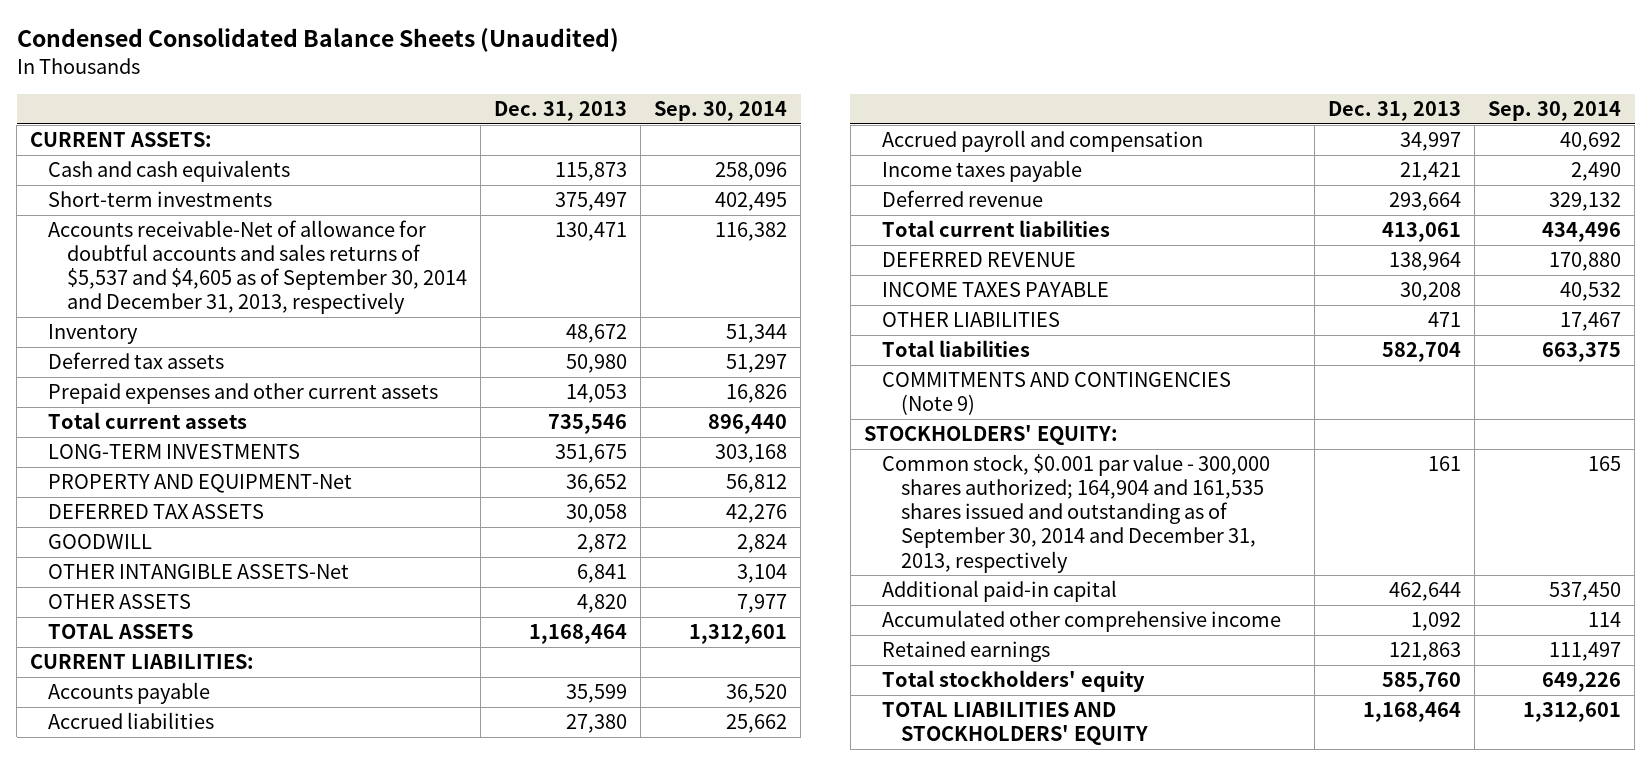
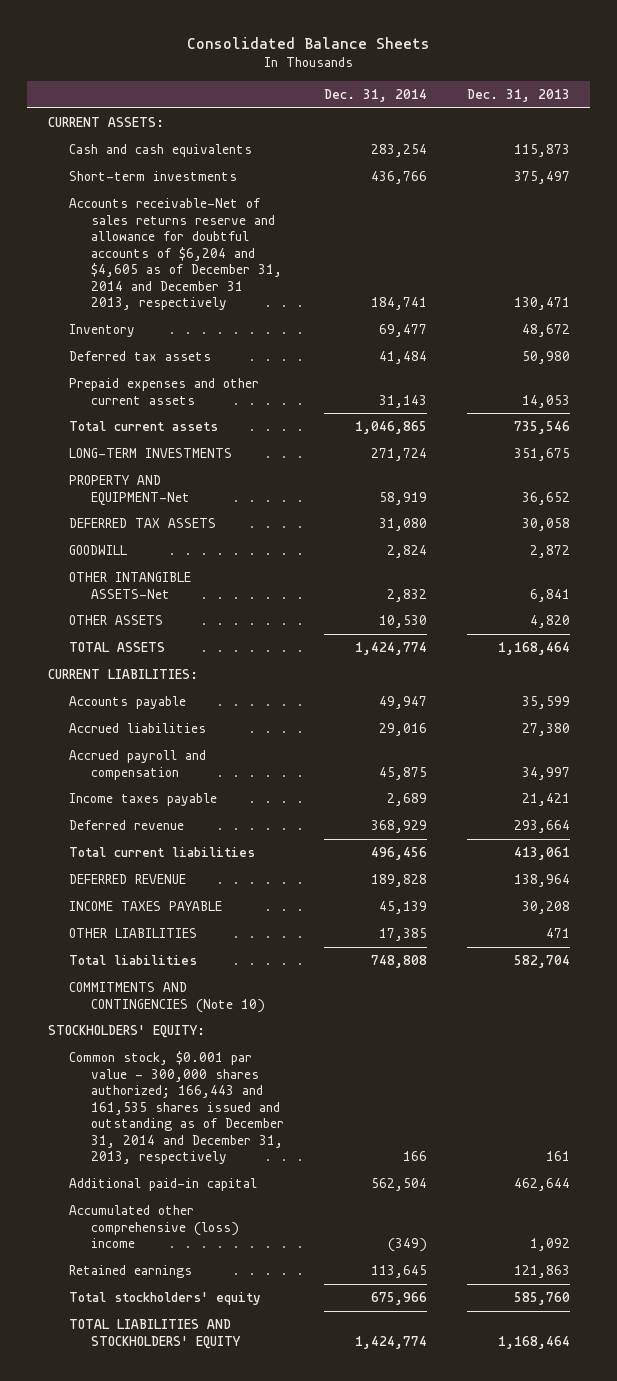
- Condensed Consolidated Balance Sheets (Unaudited)
+ Consolidated Balance Sheets
- | Dec. 31, 2013 | Sep. 30, 2014
+ | Dec. 31, 2014 | Dec. 31, 2013
- Accounts receivable-Net of allowance for doubtful accounts and sales returns of $5,537 and $4,605 as of September 30, 2014 and December 31, 2013, respectively | 130,471 | 116,382
+ Accounts receivable-Net of sales returns reserve and allowance for doubtful accounts of $6,204 and $4,605 as of December 31, 2014 and December 31 2013, respectively | 184,741 | 130,471
- COMMITMENTS AND CONTINGENCIES (Note 9)
+ COMMITMENTS AND CONTINGENCIES (Note 10)
- Common stock, $0.001 par value - 300,000 shares authorized; 164,904 and 161,535 shares issued and outstanding as of September 30, 2014 and December 31, 2013, respectively | 161 | 165
+ Common stock, $0.001 par value - 300,000 shares authorized; 166,443 and 161,535 shares issued and outstanding as of December 31, 2014 and December 31, 2013, respectively | 166 | 161
- Accumulated other comprehensive income | 1,092 | 114
+ Accumulated other comprehensive (loss) income | (349) | 1,092

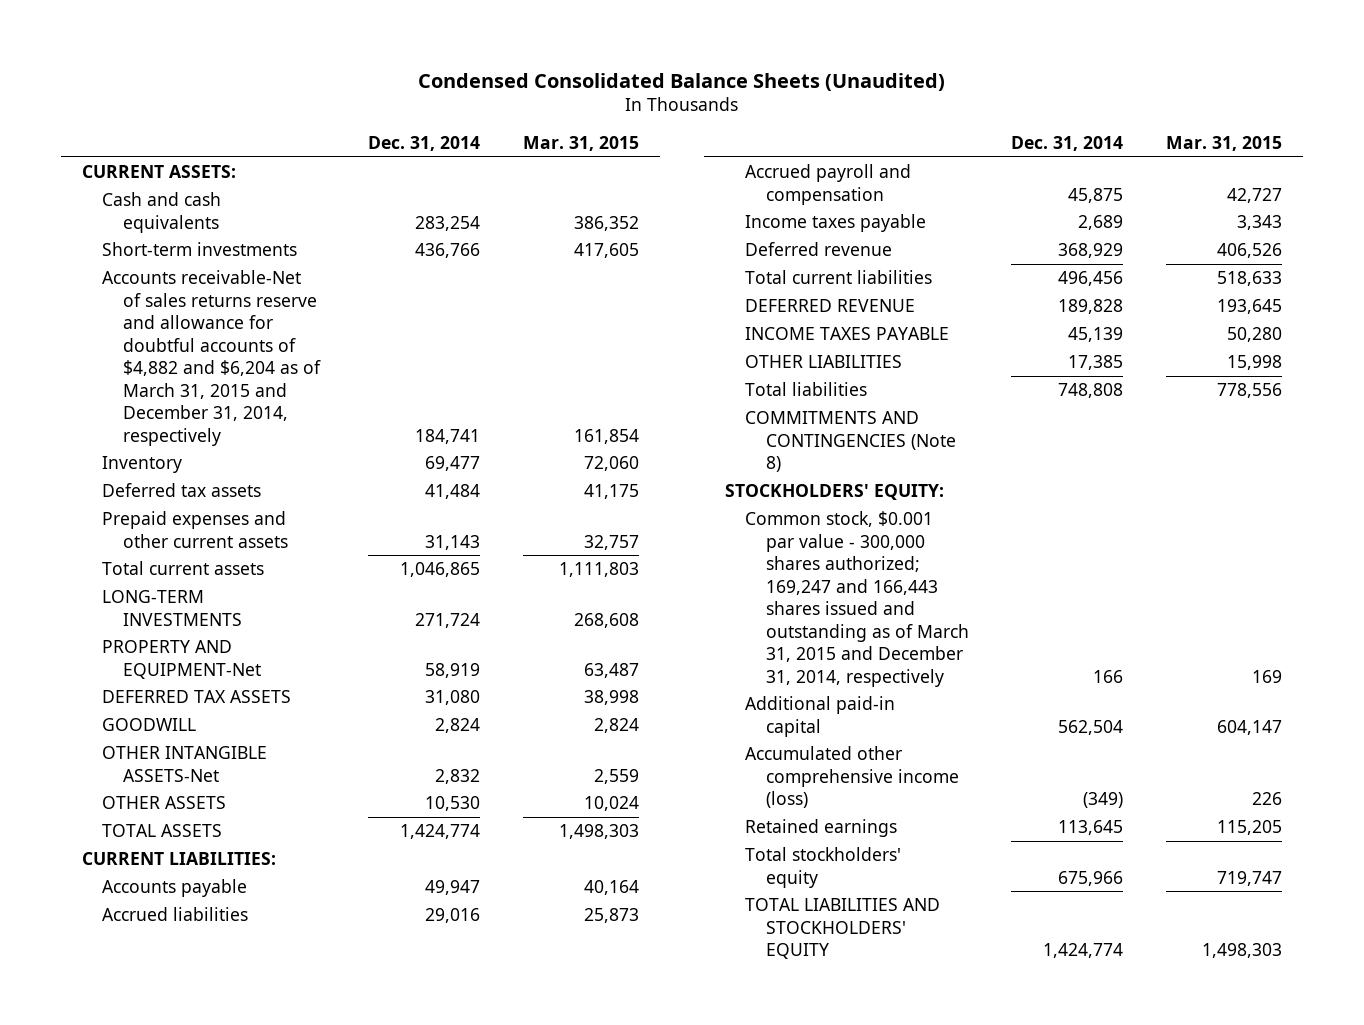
- Consolidated Balance Sheets
+ Condensed Consolidated Balance Sheets (Unaudited)
- | Dec. 31, 2014 | Dec. 31, 2013
+ | Dec. 31, 2014 | Mar. 31, 2015
- Accounts receivable-Net of sales returns reserve and allowance for doubtful accounts of $6,204 and $4,605 as of December 31, 2014 and December 31 2013, respectively | 184,741 | 130,471
+ Accounts receivable-Net of sales returns reserve and allowance for doubtful accounts of $4,882 and $6,204 as of March 31, 2015 and December 31, 2014, respectively | 184,741 | 161,854
- COMMITMENTS AND CONTINGENCIES (Note 10)
+ COMMITMENTS AND CONTINGENCIES (Note 8)
- Common stock, $0.001 par value - 300,000 shares authorized; 166,443 and 161,535 shares issued and outstanding as of December 31, 2014 and December 31, 2013, respectively | 166 | 161
+ Common stock, $0.001 par value - 300,000 shares authorized; 169,247 and 166,443 shares issued and outstanding as of March 31, 2015 and December 31, 2014, respectively | 166 | 169
- Accumulated other comprehensive (loss) income | (349) | 1,092
+ Accumulated other comprehensive income (loss) | (349) | 226

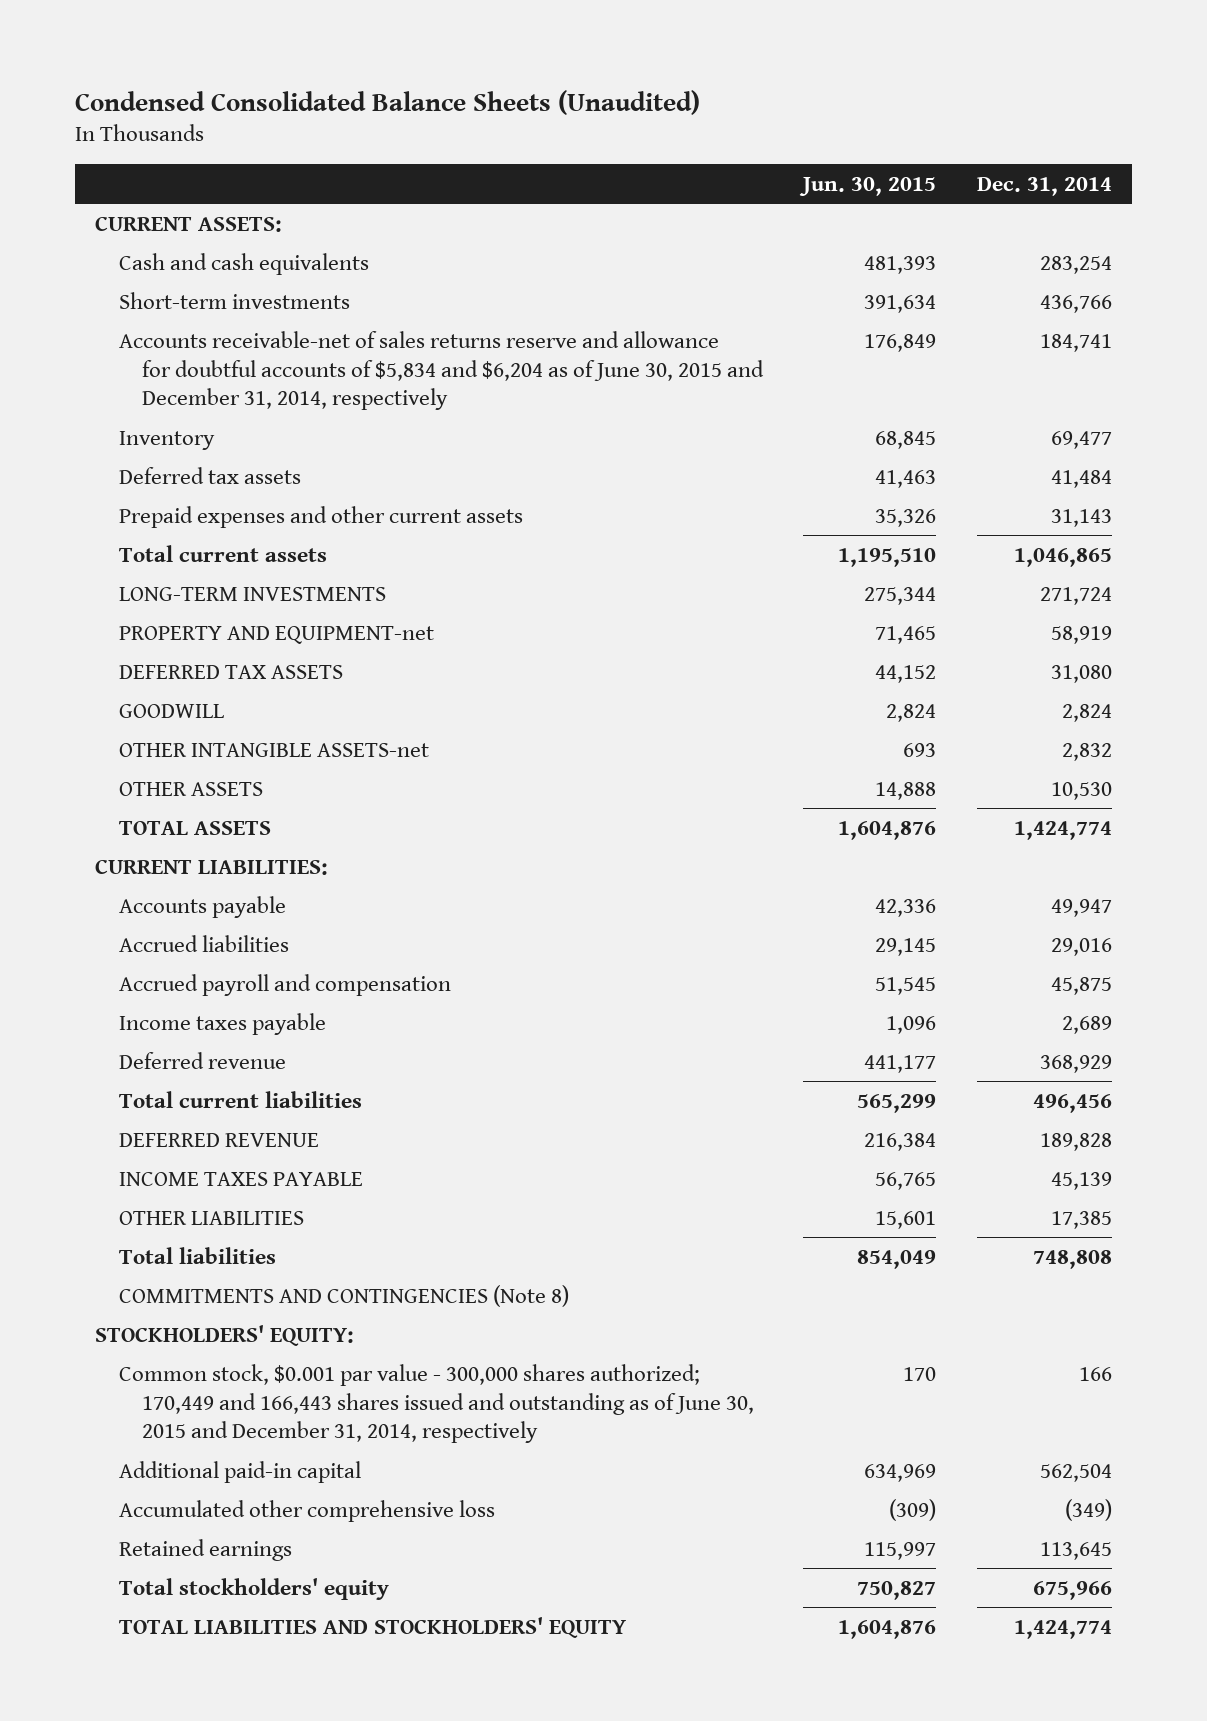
- | Dec. 31, 2014 | Mar. 31, 2015
+ | Jun. 30, 2015 | Dec. 31, 2014
- Accounts receivable-Net of sales returns reserve and allowance for doubtful accounts of $4,882 and $6,204 as of March 31, 2015 and December 31, 2014, respectively | 184,741 | 161,854
+ Accounts receivable-net of sales returns reserve and allowance for doubtful accounts of $5,834 and $6,204 as of June 30, 2015 and December 31, 2014, respectively | 176,849 | 184,741
- PROPERTY AND EQUIPMENT-Net | 58,919 | 63,487
+ PROPERTY AND EQUIPMENT-net | 71,465 | 58,919
- OTHER INTANGIBLE ASSETS-Net | 2,832 | 2,559
+ OTHER INTANGIBLE ASSETS-net | 693 | 2,832
- Common stock, $0.001 par value - 300,000 shares authorized; 169,247 and 166,443 shares issued and outstanding as of March 31, 2015 and December 31, 2014, respectively | 166 | 169
+ Common stock, $0.001 par value - 300,000 shares authorized; 170,449 and 166,443 shares issued and outstanding as of June 30, 2015 and December 31, 2014, respectively | 170 | 166
- Accumulated other comprehensive income (loss) | (349) | 226
+ Accumulated other comprehensive loss | (309) | (349)

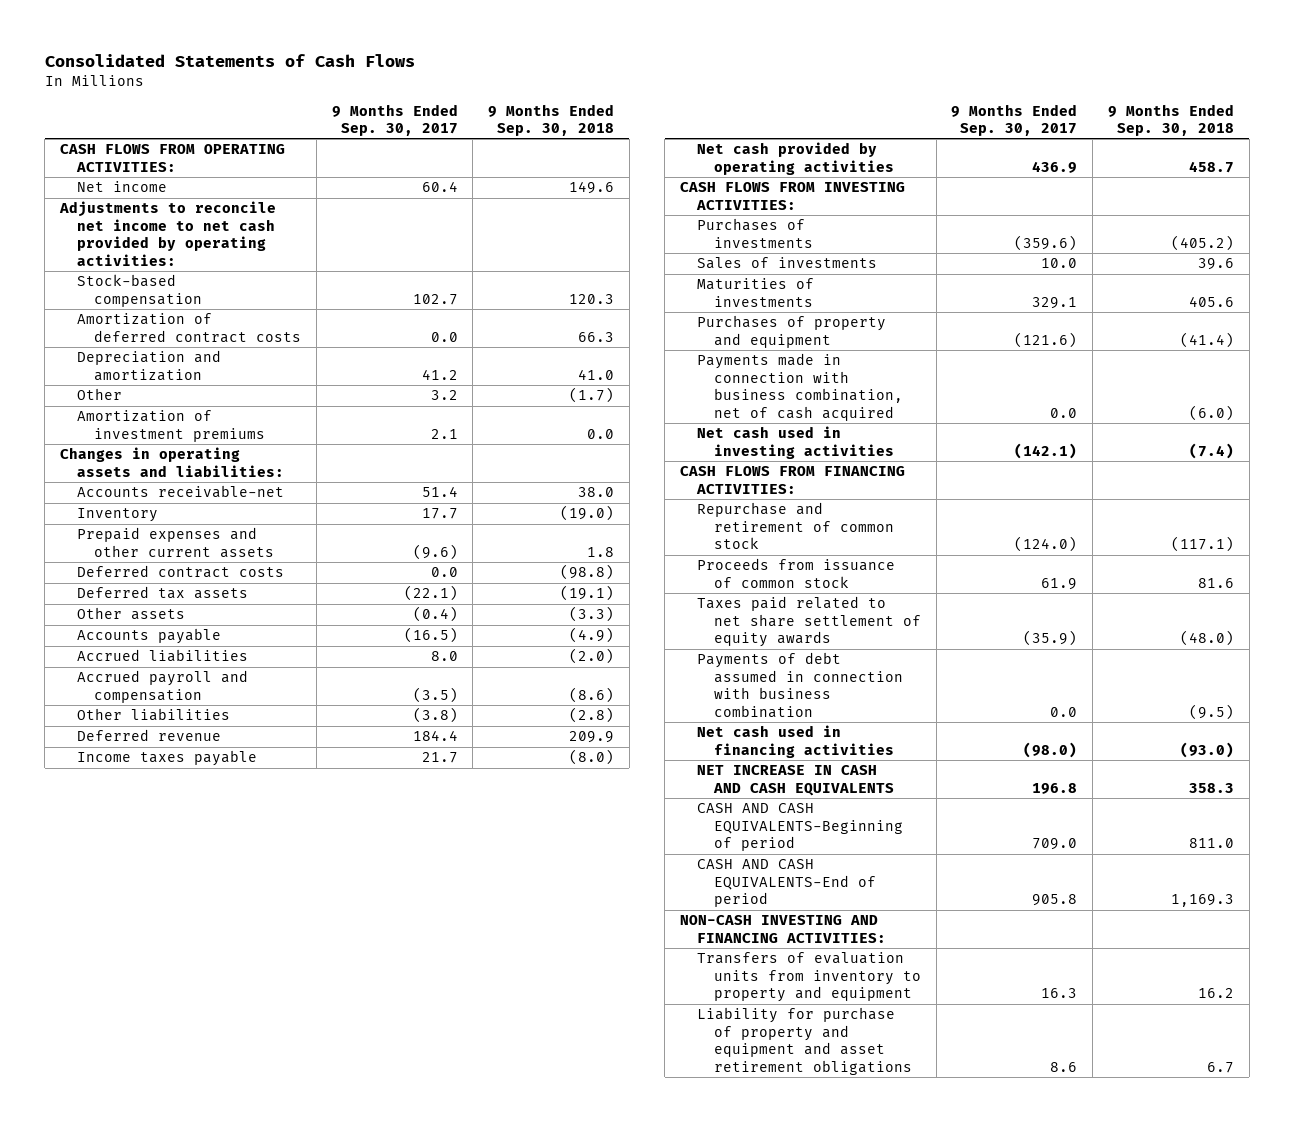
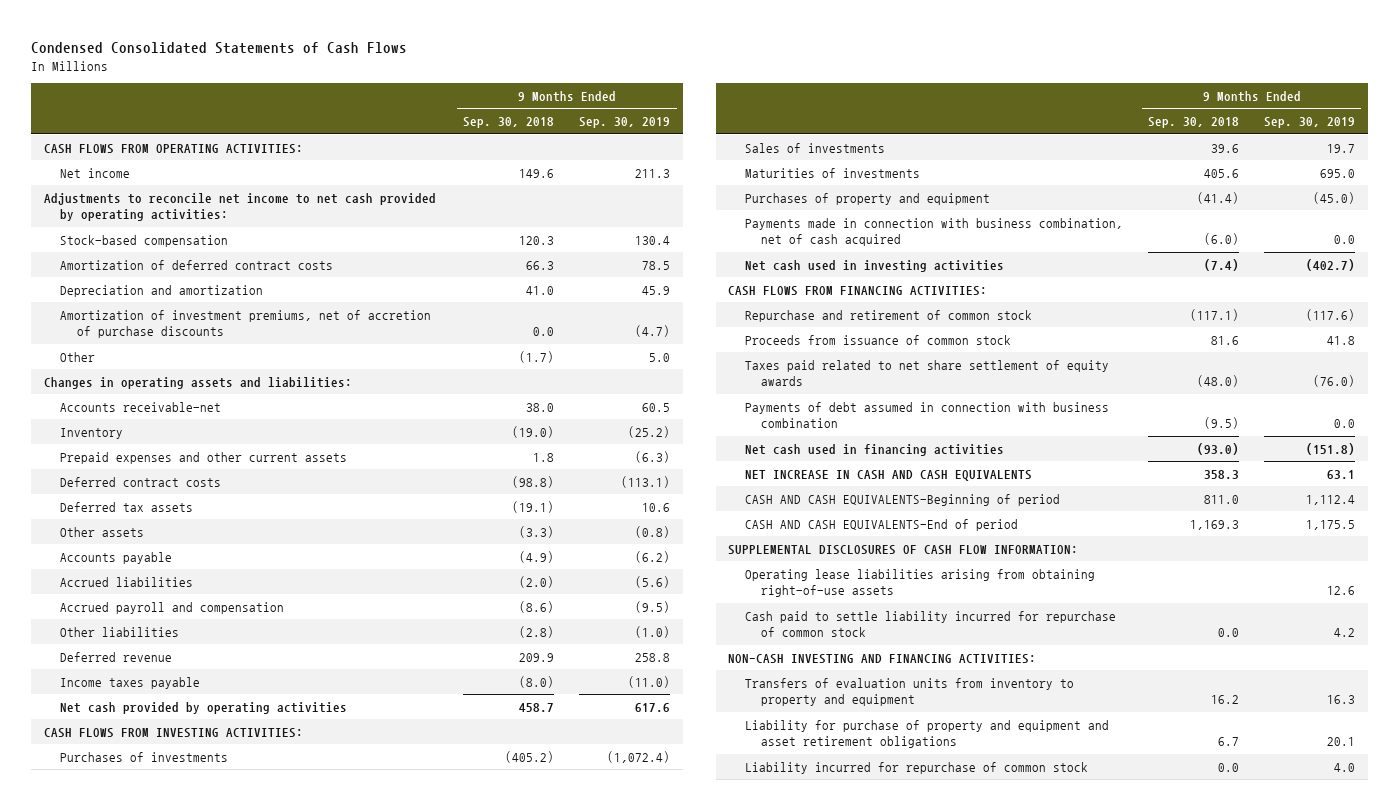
- Consolidated Statements of Cash Flows
+ Condensed Consolidated Statements of Cash Flows
- | 9 Months Ended Sep. 30, 2017 | 9 Months Ended Sep. 30, 2018
+ | 9 Months Ended Sep. 30, 2018 | 9 Months Ended Sep. 30, 2019
+ Amortization of investment premiums, net of accretion of purchase discounts | 0.0 | (4.7)
- Amortization of investment premiums | 2.1 | 0.0
+ SUPPLEMENTAL DISCLOSURES OF CASH FLOW INFORMATION:
+ Operating lease liabilities arising from obtaining right-of-use assets | | 12.6
+ Cash paid to settle liability incurred for repurchase of common stock | 0.0 | 4.2
+ Liability incurred for repurchase of common stock | 0.0 | 4.0

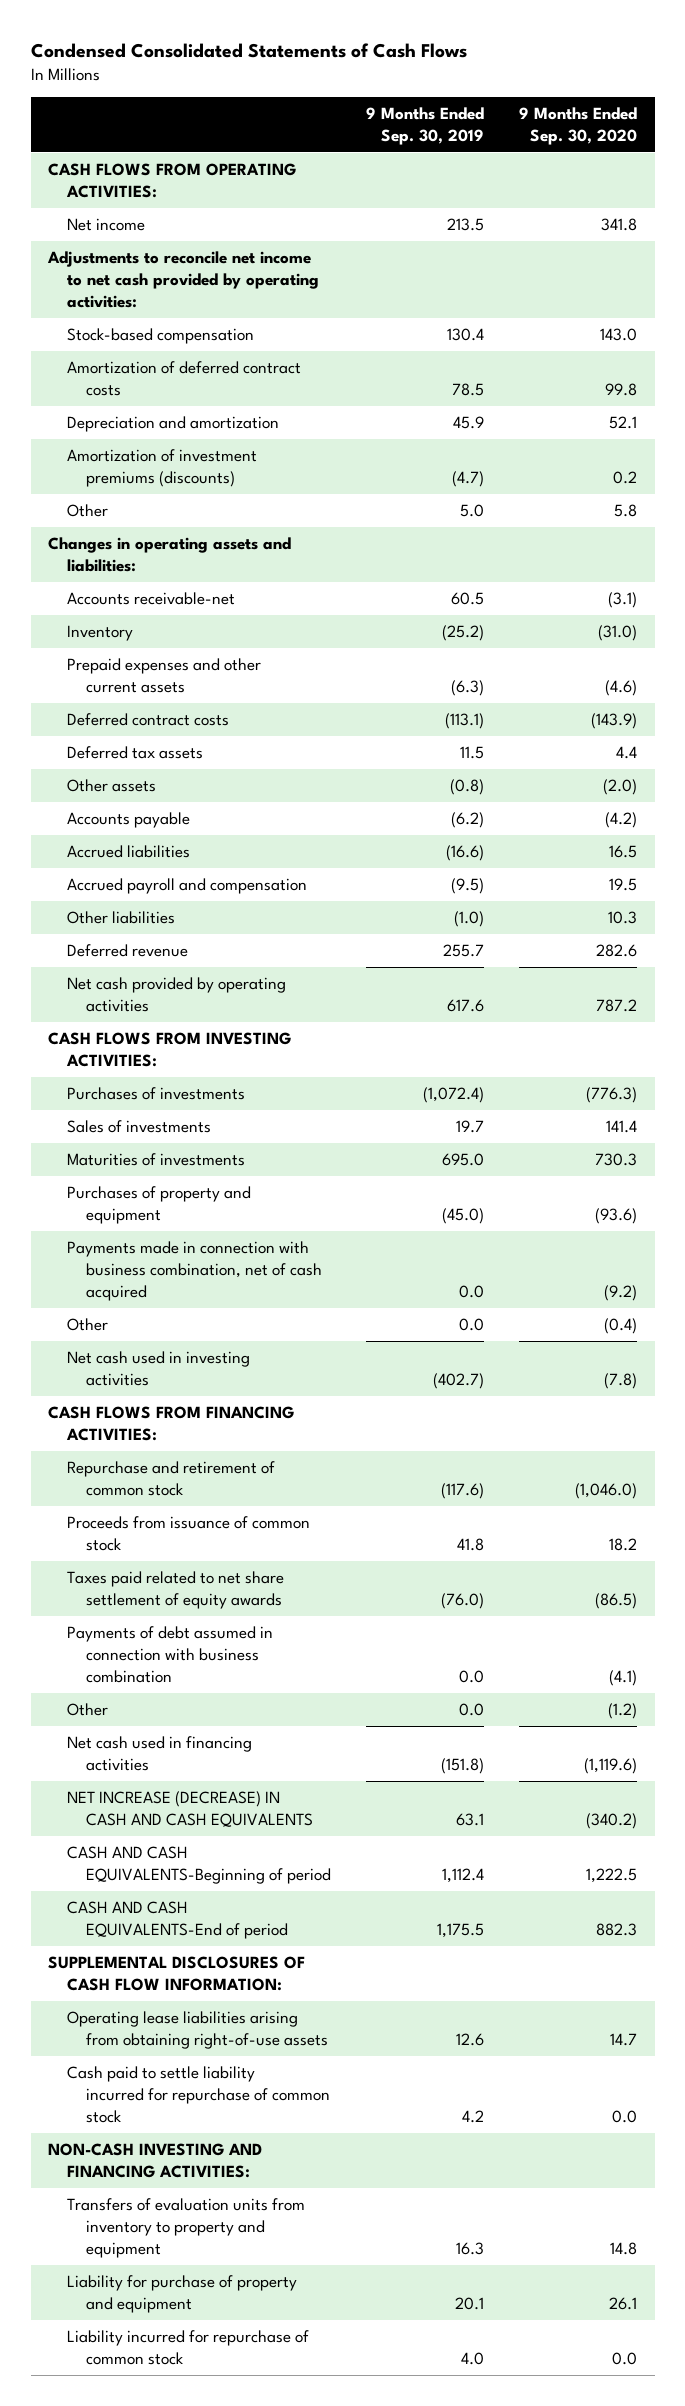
- | 9 Months Ended Sep. 30, 2018 | 9 Months Ended Sep. 30, 2019
+ | 9 Months Ended Sep. 30, 2019 | 9 Months Ended Sep. 30, 2020
- Net income | 149.6 | 211.3
+ Net income | 213.5 | 341.8
- Amortization of investment premiums, net of accretion of purchase discounts | 0.0 | (4.7)
+ Amortization of investment premiums (discounts) | (4.7) | 0.2
- Deferred tax assets | (19.1) | 10.6
+ Deferred tax assets | 11.5 | 4.4
- Accrued liabilities | (2.0) | (5.6)
+ Accrued liabilities | (16.6) | 16.5
- Deferred revenue | 209.9 | 258.8
- Income taxes payable | (8.0) | (11.0)
+ Deferred revenue | 255.7 | 282.6
+ Other | 0.0 | (0.4)
+ Other | 0.0 | (1.2)
- NET INCREASE IN CASH AND CASH EQUIVALENTS | 358.3 | 63.1
+ NET INCREASE (DECREASE) IN CASH AND CASH EQUIVALENTS | 63.1 | (340.2)
- Liability for purchase of property and equipment and asset retirement obligations | 6.7 | 20.1
+ Liability for purchase of property and equipment | 20.1 | 26.1

